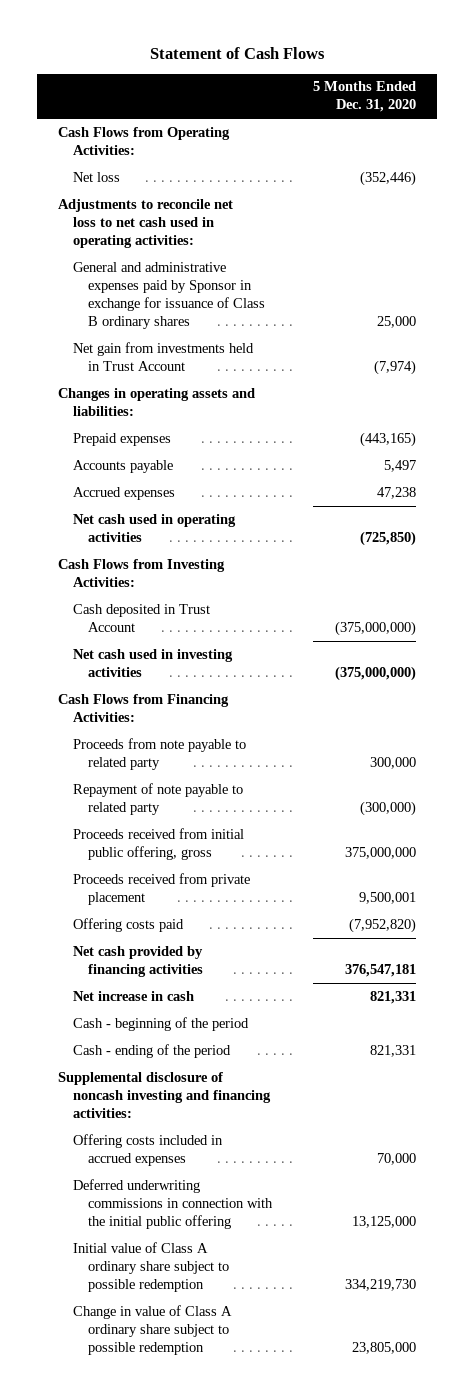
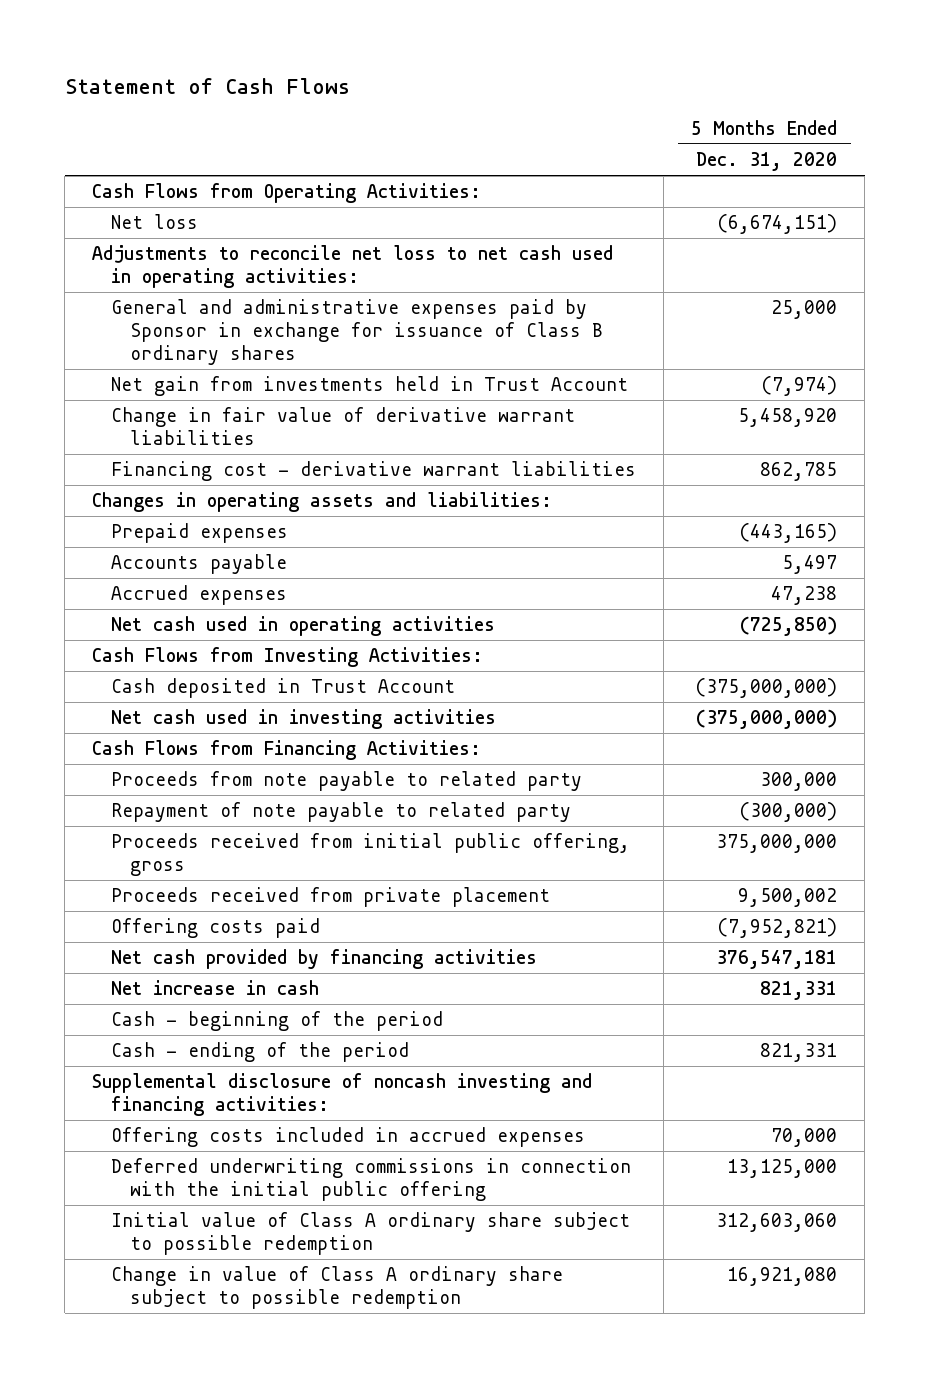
- Net loss | (352,446)
+ Net loss | (6,674,151)
+ Change in fair value of derivative warrant liabilities | 5,458,920
+ Financing cost - derivative warrant liabilities | 862,785
- Proceeds received from private placement | 9,500,001
- Offering costs paid | (7,952,820)
+ Proceeds received from private placement | 9,500,002
+ Offering costs paid | (7,952,821)
- Initial value of Class A ordinary share subject to possible redemption | 334,219,730
- Change in value of Class A ordinary share subject to possible redemption | 23,805,000
+ Initial value of Class A ordinary share subject to possible redemption | 312,603,060
+ Change in value of Class A ordinary share subject to possible redemption | 16,921,080

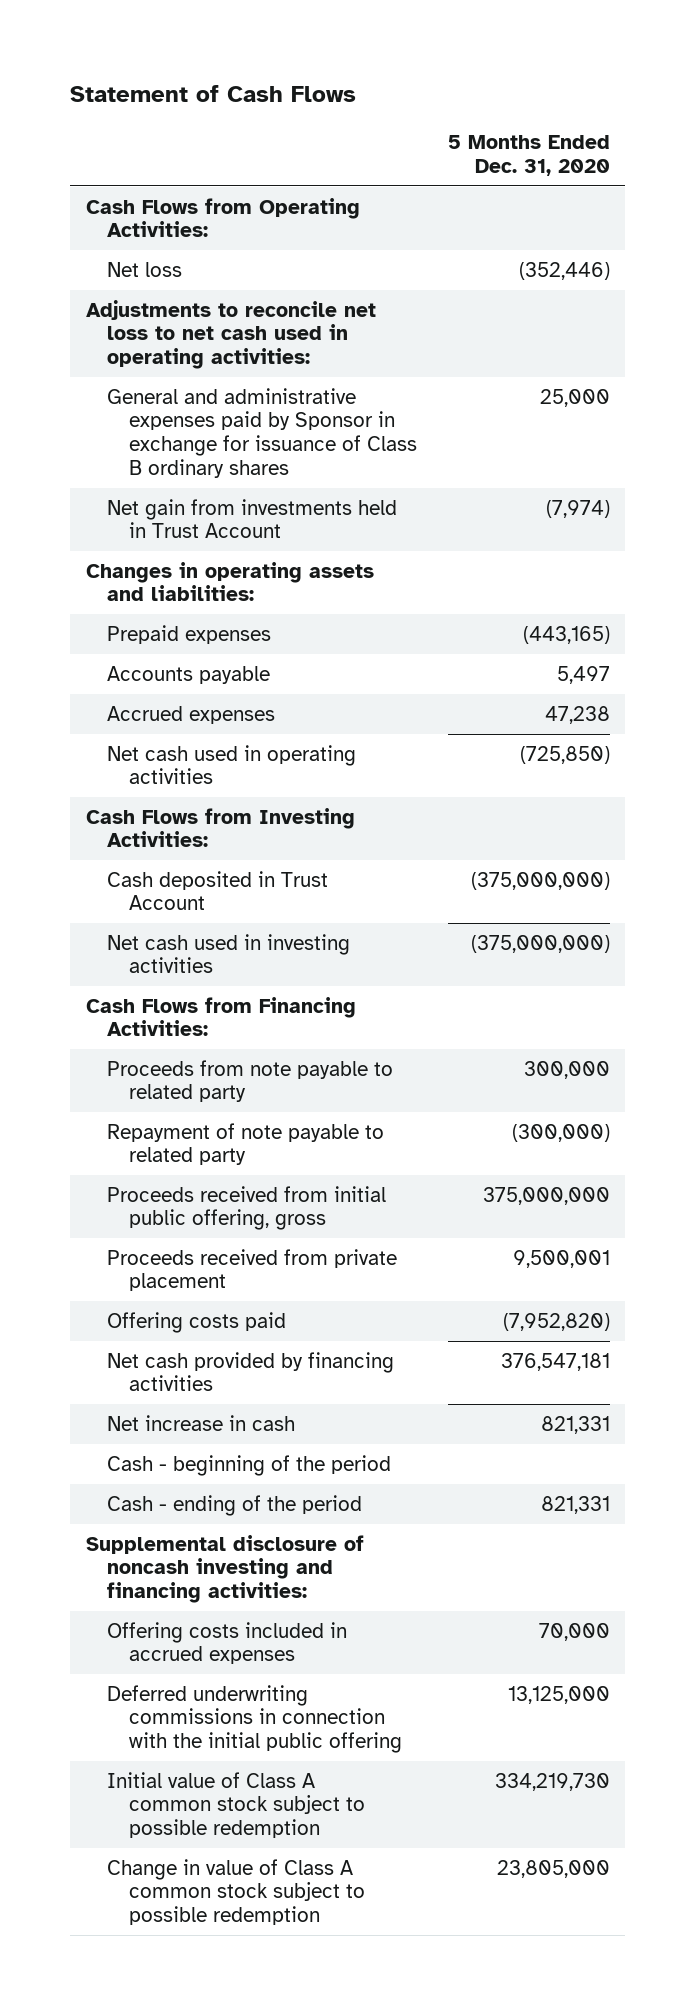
- Net loss | (6,674,151)
+ Net loss | (352,446)
- Change in fair value of derivative warrant liabilities | 5,458,920
- Financing cost - derivative warrant liabilities | 862,785
- Proceeds received from private placement | 9,500,002
- Offering costs paid | (7,952,821)
+ Proceeds received from private placement | 9,500,001
+ Offering costs paid | (7,952,820)
- Initial value of Class A ordinary share subject to possible redemption | 312,603,060
- Change in value of Class A ordinary share subject to possible redemption | 16,921,080
+ Initial value of Class A common stock subject to possible redemption | 334,219,730
+ Change in value of Class A common stock subject to possible redemption | 23,805,000

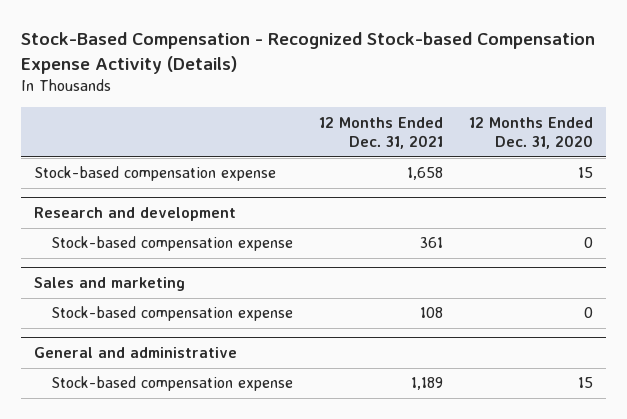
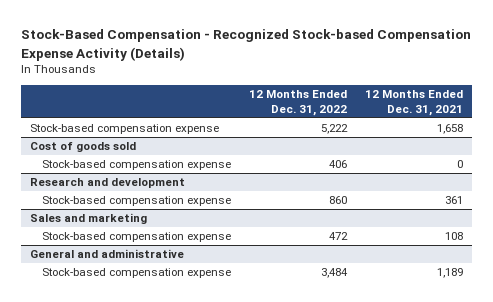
- | 12 Months Ended Dec. 31, 2021 | 12 Months Ended Dec. 31, 2020
+ | 12 Months Ended Dec. 31, 2022 | 12 Months Ended Dec. 31, 2021
+ Cost of goods sold
+ Stock-based compensation expense | 406 | 0

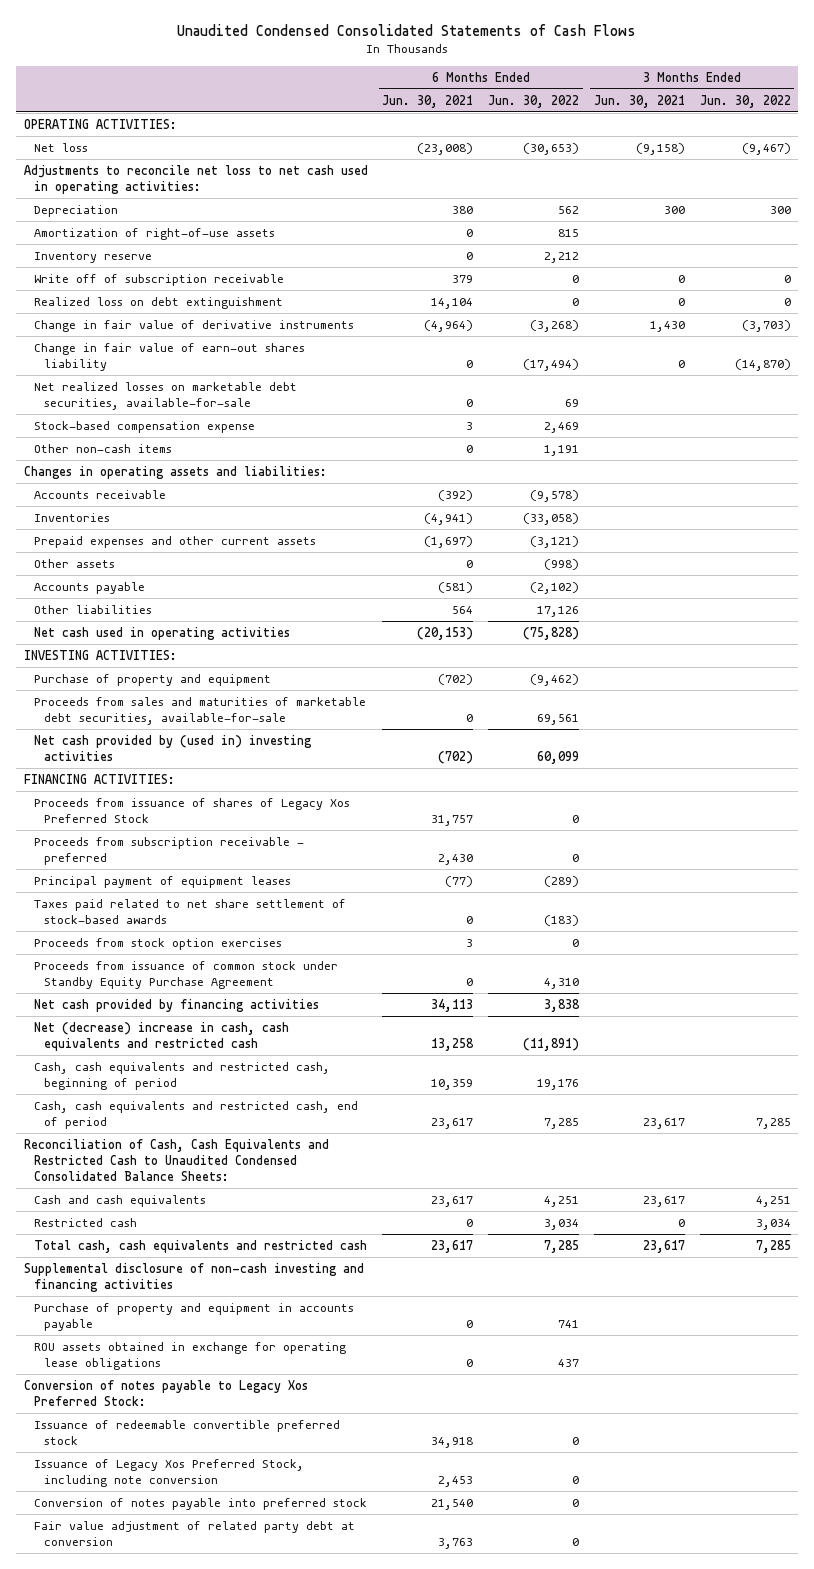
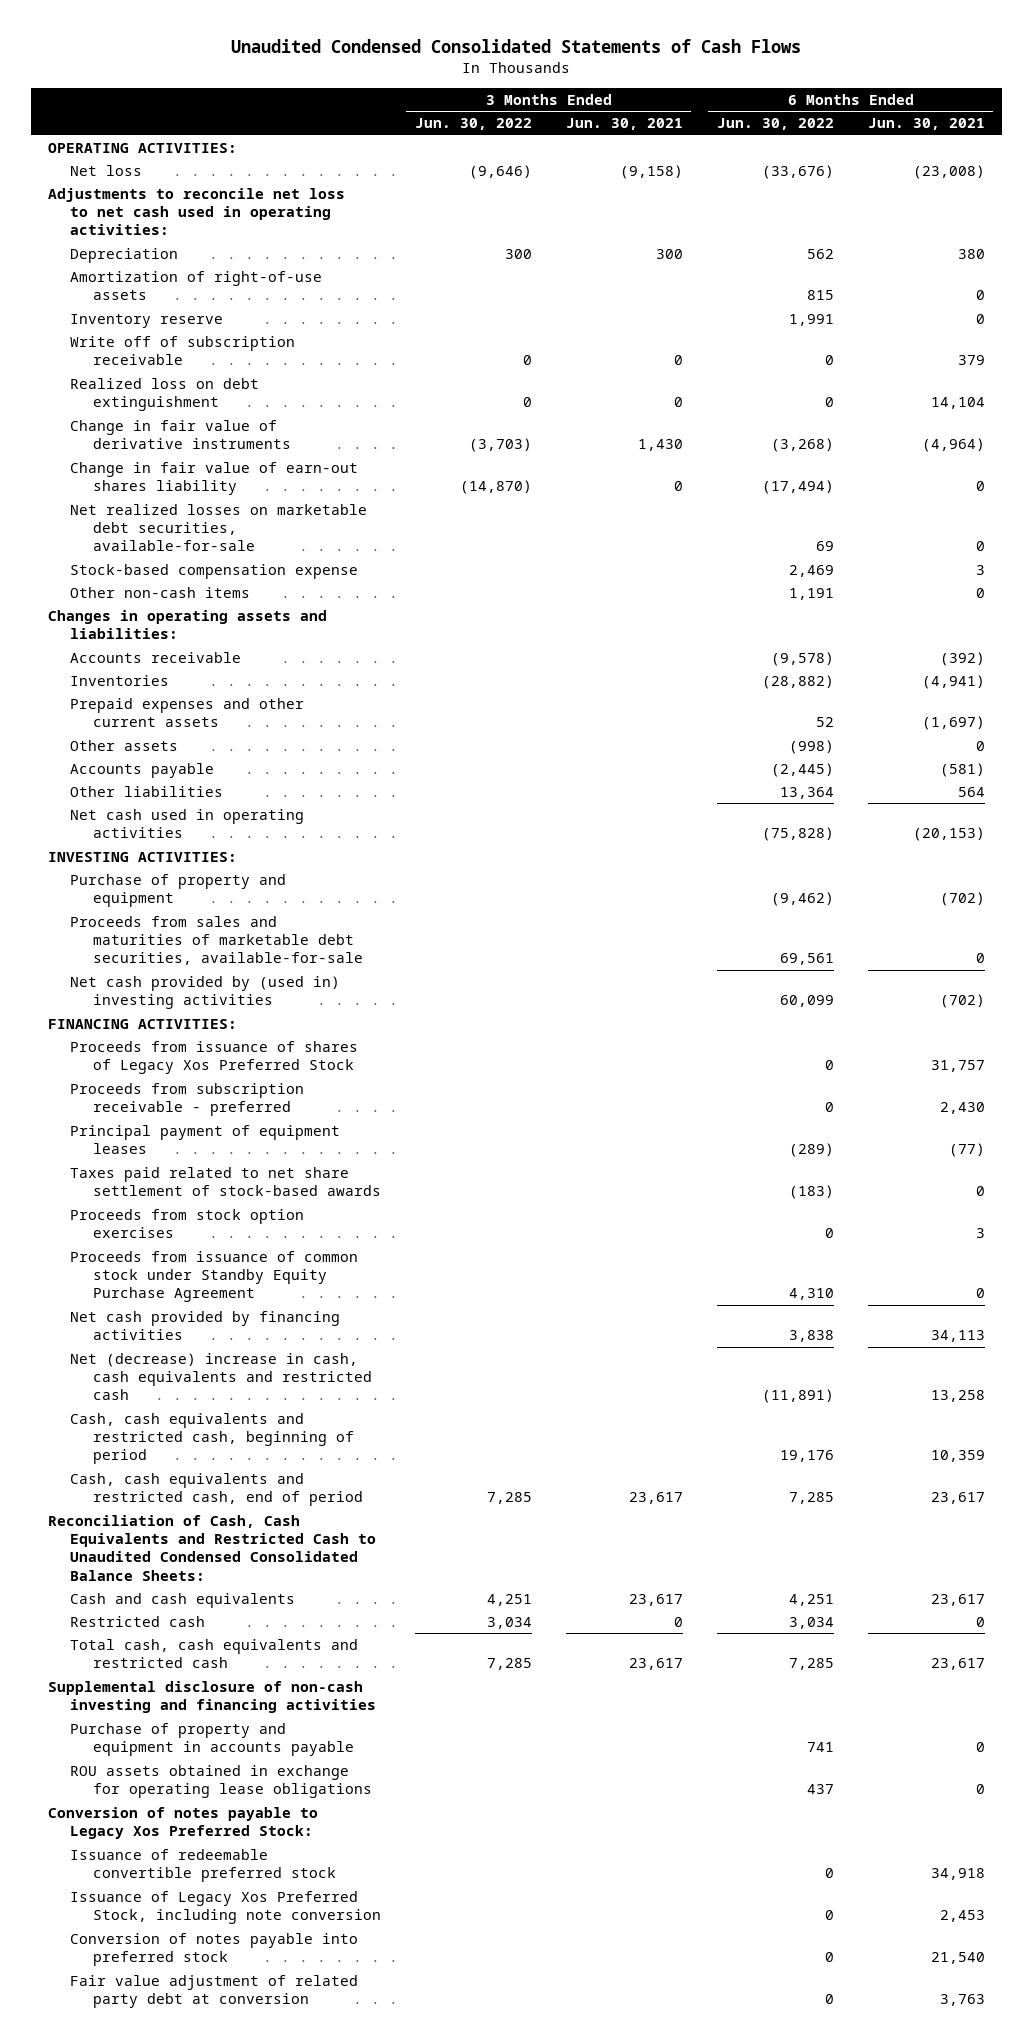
- | 6 Months Ended Jun. 30, 2021 | 6 Months Ended Jun. 30, 2022 | 3 Months Ended Jun. 30, 2021 | 3 Months Ended Jun. 30, 2022
+ | 3 Months Ended Jun. 30, 2022 | 3 Months Ended Jun. 30, 2021 | 6 Months Ended Jun. 30, 2022 | 6 Months Ended Jun. 30, 2021
- Net loss | (23,008) | (30,653) | (9,158) | (9,467)
+ Net loss | (9,646) | (9,158) | (33,676) | (23,008)
- Inventory reserve | 0 | 2,212 | |
+ Inventory reserve | | | 1,991 | 0
- Inventories | (4,941) | (33,058) | |
- Prepaid expenses and other current assets | (1,697) | (3,121) | |
+ Inventories | | | (28,882) | (4,941)
+ Prepaid expenses and other current assets | | | 52 | (1,697)
- Accounts payable | (581) | (2,102) | |
- Other liabilities | 564 | 17,126 | |
+ Accounts payable | | | (2,445) | (581)
+ Other liabilities | | | 13,364 | 564

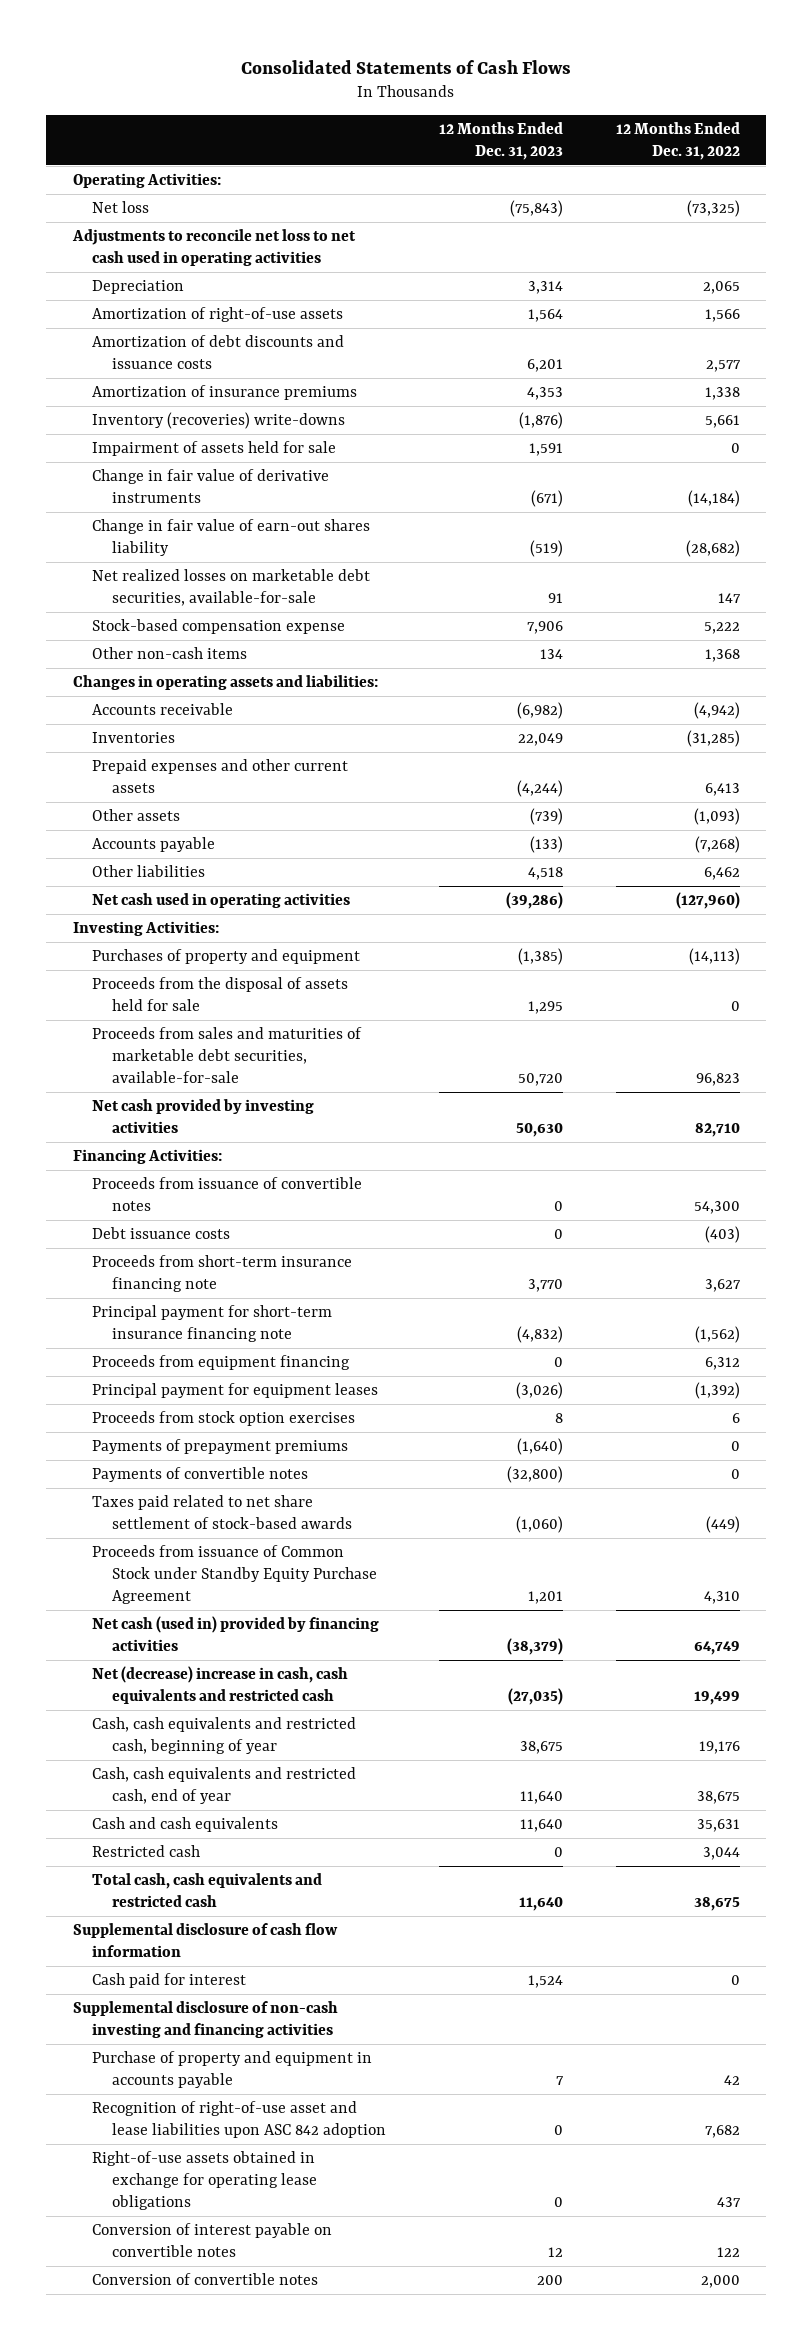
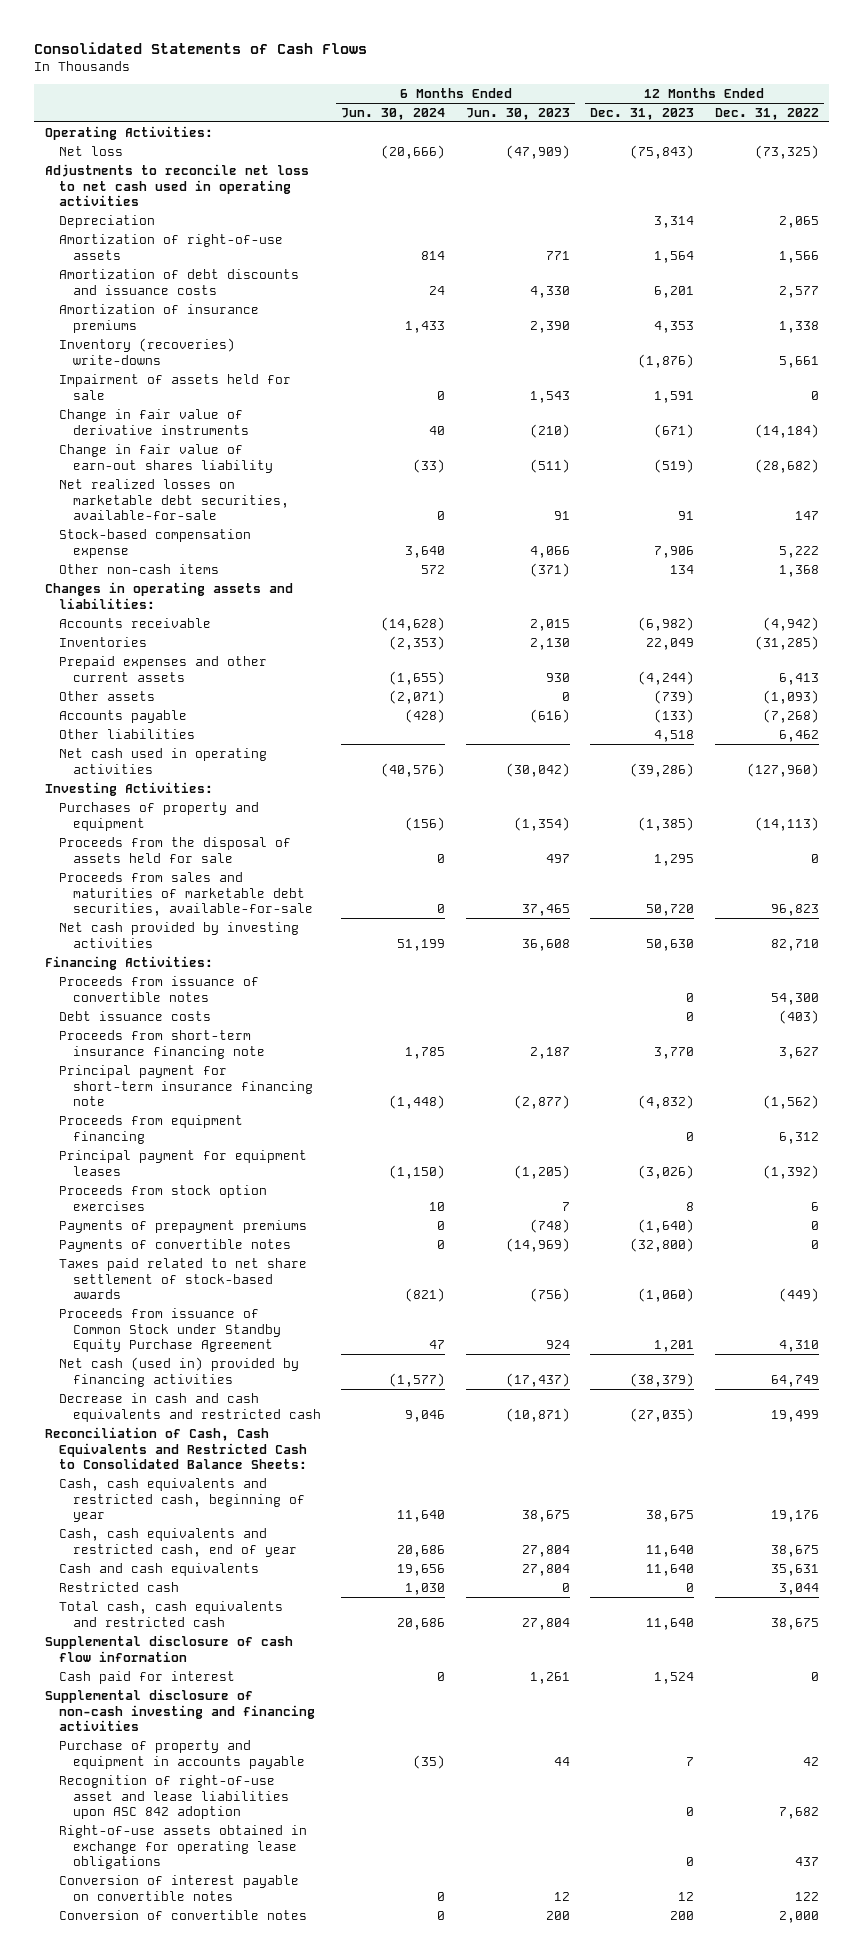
- | 12 Months Ended Dec. 31, 2023 | 12 Months Ended Dec. 31, 2022
+ | 6 Months Ended Jun. 30, 2024 | 6 Months Ended Jun. 30, 2023 | 12 Months Ended Dec. 31, 2023 | 12 Months Ended Dec. 31, 2022
- Net (decrease) increase in cash, cash equivalents and restricted cash | (27,035) | 19,499
+ Decrease in cash and cash equivalents and restricted cash | 9,046 | (10,871) | (27,035) | 19,499
+ Reconciliation of Cash, Cash Equivalents and Restricted Cash to Consolidated Balance Sheets:

